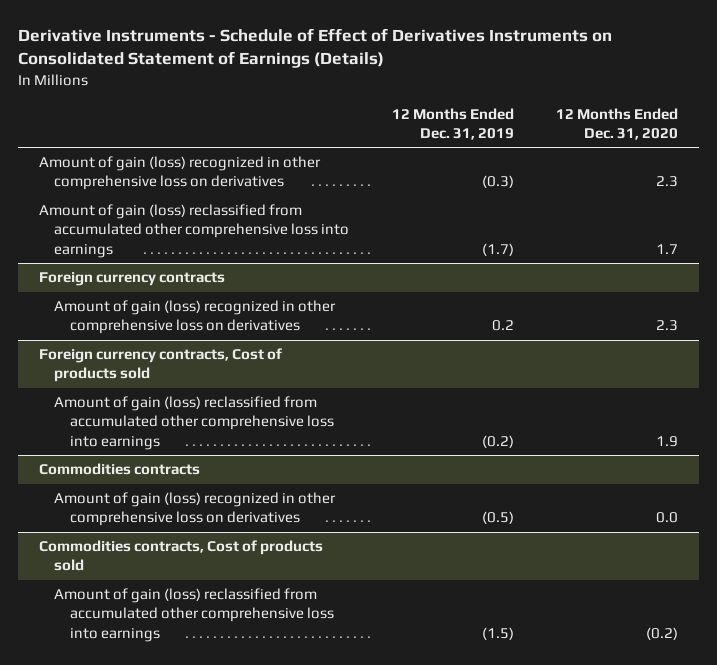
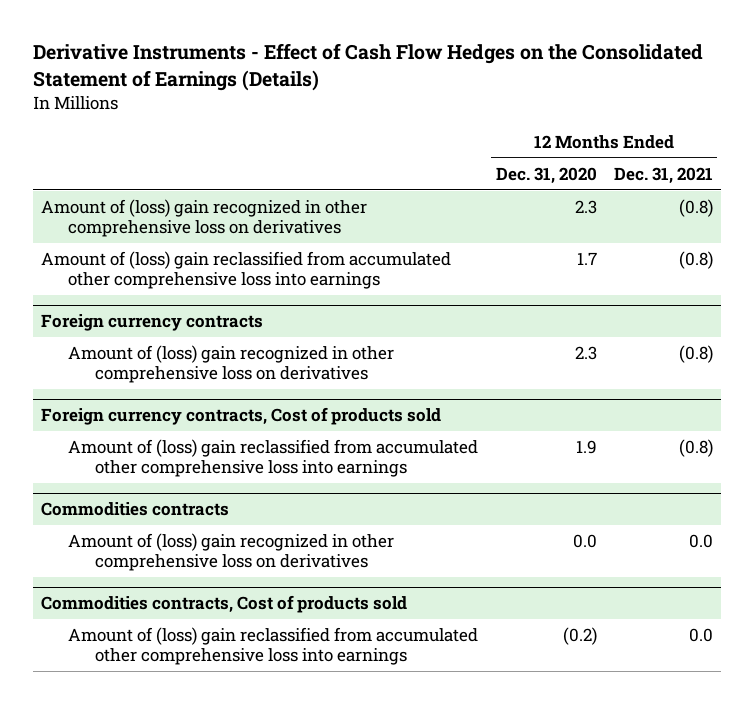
- Derivative Instruments - Schedule of Effect of Derivatives Instruments on Consolidated Statement of Earnings (Details)
+ Derivative Instruments - Effect of Cash Flow Hedges on the Consolidated Statement of Earnings (Details)
- | 12 Months Ended Dec. 31, 2019 | 12 Months Ended Dec. 31, 2020
+ | 12 Months Ended Dec. 31, 2020 | 12 Months Ended Dec. 31, 2021
- Amount of gain (loss) recognized in other comprehensive loss on derivatives | (0.3) | 2.3
- Amount of gain (loss) reclassified from accumulated other comprehensive loss into earnings | (1.7) | 1.7
+ Amount of (loss) gain recognized in other comprehensive loss on derivatives | 2.3 | (0.8)
+ Amount of (loss) gain reclassified from accumulated other comprehensive loss into earnings | 1.7 | (0.8)
@ Foreign currency contracts
- Amount of gain (loss) recognized in other comprehensive loss on derivatives | 0.2 | 2.3
+ Amount of (loss) gain recognized in other comprehensive loss on derivatives | 2.3 | (0.8)
@ Foreign currency contracts, Cost of products sold
- Amount of gain (loss) reclassified from accumulated other comprehensive loss into earnings | (0.2) | 1.9
+ Amount of (loss) gain reclassified from accumulated other comprehensive loss into earnings | 1.9 | (0.8)
@ Commodities contracts
- Amount of gain (loss) recognized in other comprehensive loss on derivatives | (0.5) | 0.0
+ Amount of (loss) gain recognized in other comprehensive loss on derivatives | 0.0 | 0.0
@ Commodities contracts, Cost of products sold
- Amount of gain (loss) reclassified from accumulated other comprehensive loss into earnings | (1.5) | (0.2)
+ Amount of (loss) gain reclassified from accumulated other comprehensive loss into earnings | (0.2) | 0.0

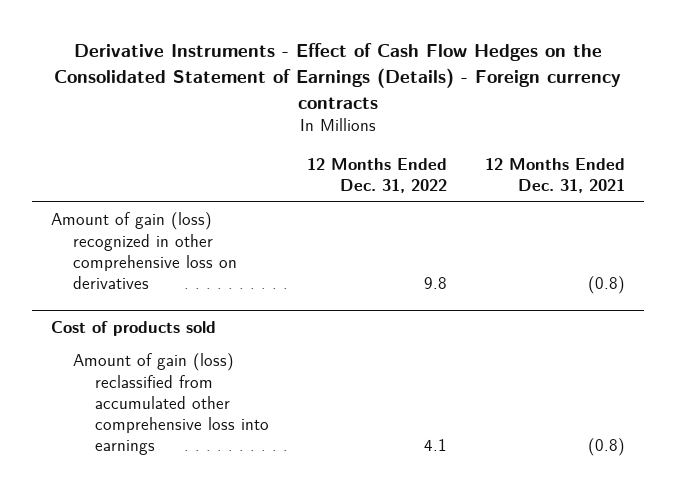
- Derivative Instruments - Effect of Cash Flow Hedges on the Consolidated Statement of Earnings (Details)
+ Derivative Instruments - Effect of Cash Flow Hedges on the Consolidated Statement of Earnings (Details) - Foreign currency contracts
- | 12 Months Ended Dec. 31, 2020 | 12 Months Ended Dec. 31, 2021
+ | 12 Months Ended Dec. 31, 2022 | 12 Months Ended Dec. 31, 2021
- Amount of (loss) gain recognized in other comprehensive loss on derivatives | 2.3 | (0.8)
- Amount of (loss) gain reclassified from accumulated other comprehensive loss into earnings | 1.7 | (0.8)
- Foreign currency contracts
- Amount of (loss) gain recognized in other comprehensive loss on derivatives | 2.3 | (0.8)
- Foreign currency contracts, Cost of products sold
- Amount of (loss) gain reclassified from accumulated other comprehensive loss into earnings | 1.9 | (0.8)
- Commodities contracts
- Amount of (loss) gain recognized in other comprehensive loss on derivatives | 0.0 | 0.0
- Commodities contracts, Cost of products sold
- Amount of (loss) gain reclassified from accumulated other comprehensive loss into earnings | (0.2) | 0.0
+ Amount of gain (loss) recognized in other comprehensive loss on derivatives | 9.8 | (0.8)
+ Cost of products sold
+ Amount of gain (loss) reclassified from accumulated other comprehensive loss into earnings | 4.1 | (0.8)

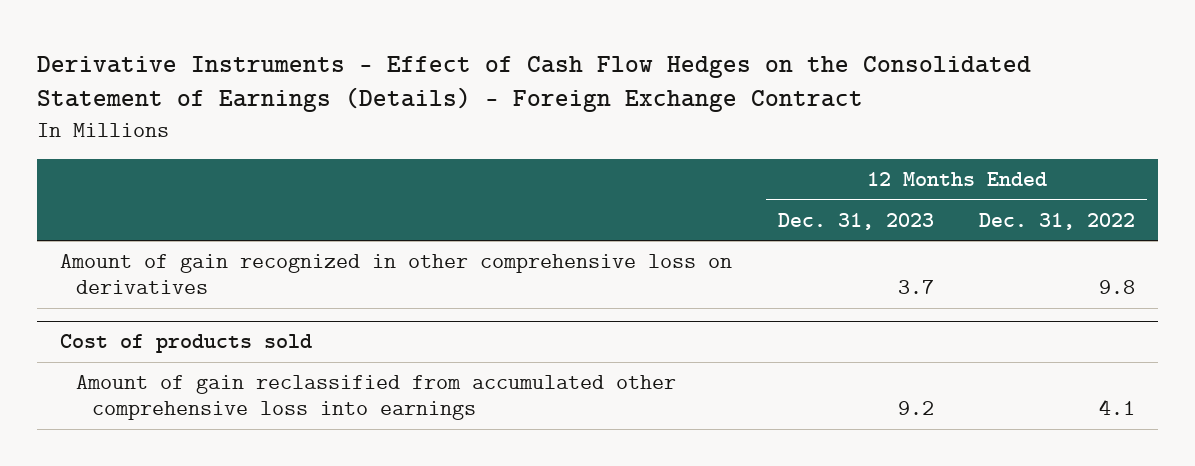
- Derivative Instruments - Effect of Cash Flow Hedges on the Consolidated Statement of Earnings (Details) - Foreign currency contracts
+ Derivative Instruments - Effect of Cash Flow Hedges on the Consolidated Statement of Earnings (Details) - Foreign Exchange Contract
- | 12 Months Ended Dec. 31, 2022 | 12 Months Ended Dec. 31, 2021
+ | 12 Months Ended Dec. 31, 2023 | 12 Months Ended Dec. 31, 2022
- Amount of gain (loss) recognized in other comprehensive loss on derivatives | 9.8 | (0.8)
+ Amount of gain recognized in other comprehensive loss on derivatives | 3.7 | 9.8
@ Cost of products sold
- Amount of gain (loss) reclassified from accumulated other comprehensive loss into earnings | 4.1 | (0.8)
+ Amount of gain reclassified from accumulated other comprehensive loss into earnings | 9.2 | 4.1

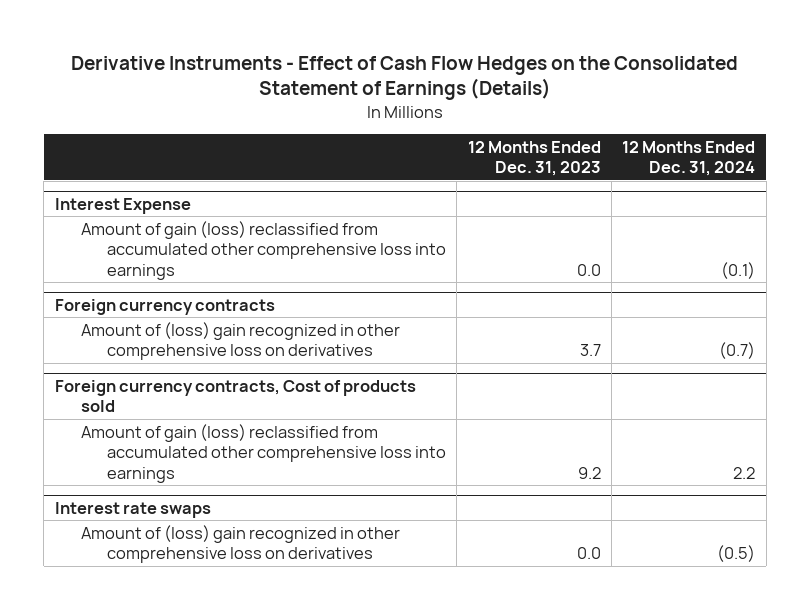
- Derivative Instruments - Effect of Cash Flow Hedges on the Consolidated Statement of Earnings (Details) - Foreign Exchange Contract
+ Derivative Instruments - Effect of Cash Flow Hedges on the Consolidated Statement of Earnings (Details)
- | 12 Months Ended Dec. 31, 2023 | 12 Months Ended Dec. 31, 2022
+ | 12 Months Ended Dec. 31, 2023 | 12 Months Ended Dec. 31, 2024
- Amount of gain recognized in other comprehensive loss on derivatives | 3.7 | 9.8
- Cost of products sold
- Amount of gain reclassified from accumulated other comprehensive loss into earnings | 9.2 | 4.1
+ Interest Expense
+ Amount of gain (loss) reclassified from accumulated other comprehensive loss into earnings | 0.0 | (0.1)
+ Foreign currency contracts
+ Amount of (loss) gain recognized in other comprehensive loss on derivatives | 3.7 | (0.7)
+ Foreign currency contracts, Cost of products sold
+ Amount of gain (loss) reclassified from accumulated other comprehensive loss into earnings | 9.2 | 2.2
+ Interest rate swaps
+ Amount of (loss) gain recognized in other comprehensive loss on derivatives | 0.0 | (0.5)

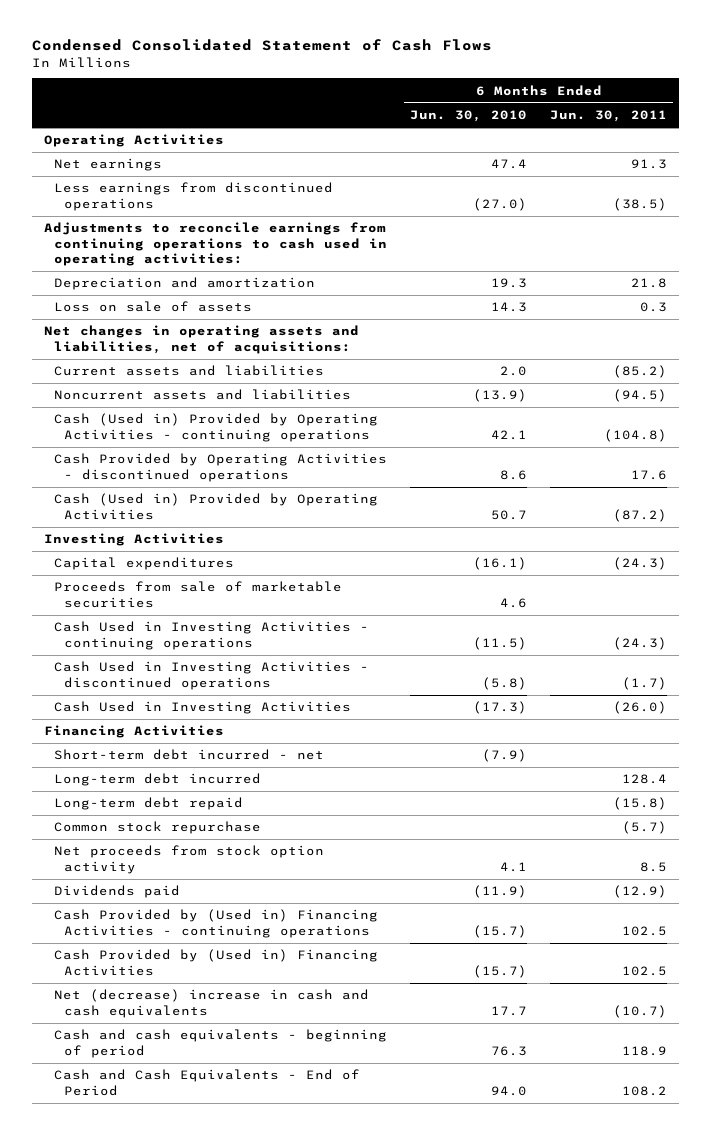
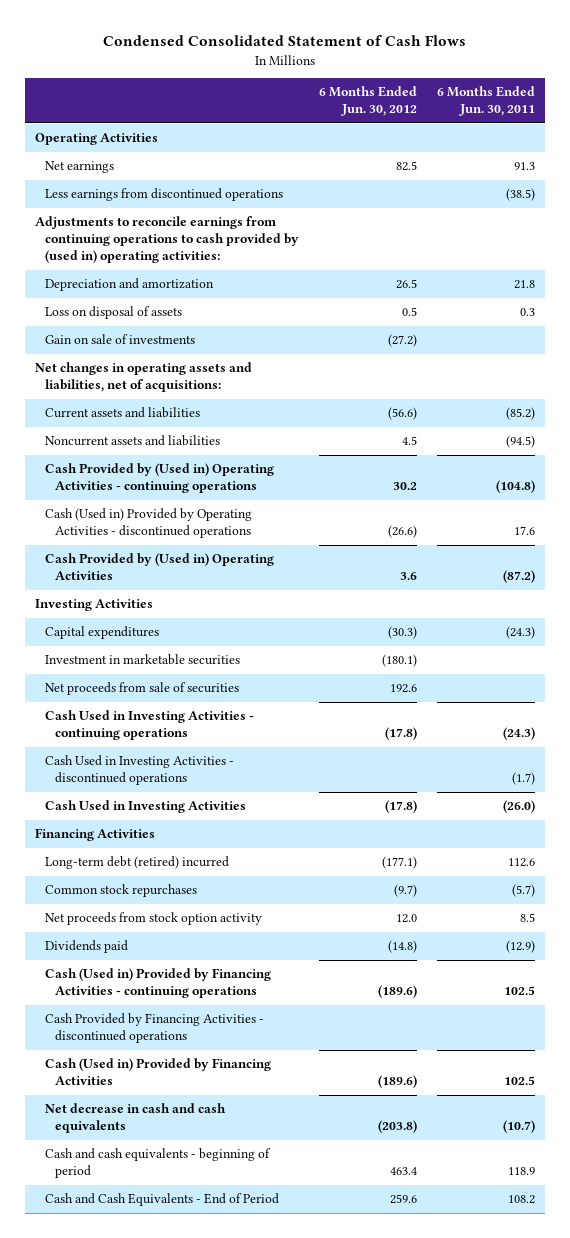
- | 6 Months Ended Jun. 30, 2010 | 6 Months Ended Jun. 30, 2011
+ | 6 Months Ended Jun. 30, 2012 | 6 Months Ended Jun. 30, 2011
- Adjustments to reconcile earnings from continuing operations to cash used in operating activities:
+ Adjustments to reconcile earnings from continuing operations to cash provided by (used in) operating activities:
- Loss on sale of assets | 14.3 | 0.3
+ Loss on disposal of assets | 0.5 | 0.3
+ Gain on sale of investments | (27.2) |
- Cash (Used in) Provided by Operating Activities - continuing operations | 42.1 | (104.8)
- Cash Provided by Operating Activities - discontinued operations | 8.6 | 17.6
- Cash (Used in) Provided by Operating Activities | 50.7 | (87.2)
+ Cash Provided by (Used in) Operating Activities - continuing operations | 30.2 | (104.8)
+ Cash (Used in) Provided by Operating Activities - discontinued operations | (26.6) | 17.6
+ Cash Provided by (Used in) Operating Activities | 3.6 | (87.2)
- Proceeds from sale of marketable securities | 4.6 |
+ Investment in marketable securities | (180.1) |
+ Net proceeds from sale of securities | 192.6 |
- Short-term debt incurred - net | (7.9) |
- Long-term debt incurred | | 128.4
- Long-term debt repaid | | (15.8)
- Common stock repurchase | | (5.7)
+ Long-term debt (retired) incurred | (177.1) | 112.6
+ Common stock repurchases | (9.7) | (5.7)
- Cash Provided by (Used in) Financing Activities - continuing operations | (15.7) | 102.5
- Cash Provided by (Used in) Financing Activities | (15.7) | 102.5
- Net (decrease) increase in cash and cash equivalents | 17.7 | (10.7)
+ Cash (Used in) Provided by Financing Activities - continuing operations | (189.6) | 102.5
+ Cash Provided by Financing Activities - discontinued operations
+ Cash (Used in) Provided by Financing Activities | (189.6) | 102.5
+ Net decrease in cash and cash equivalents | (203.8) | (10.7)

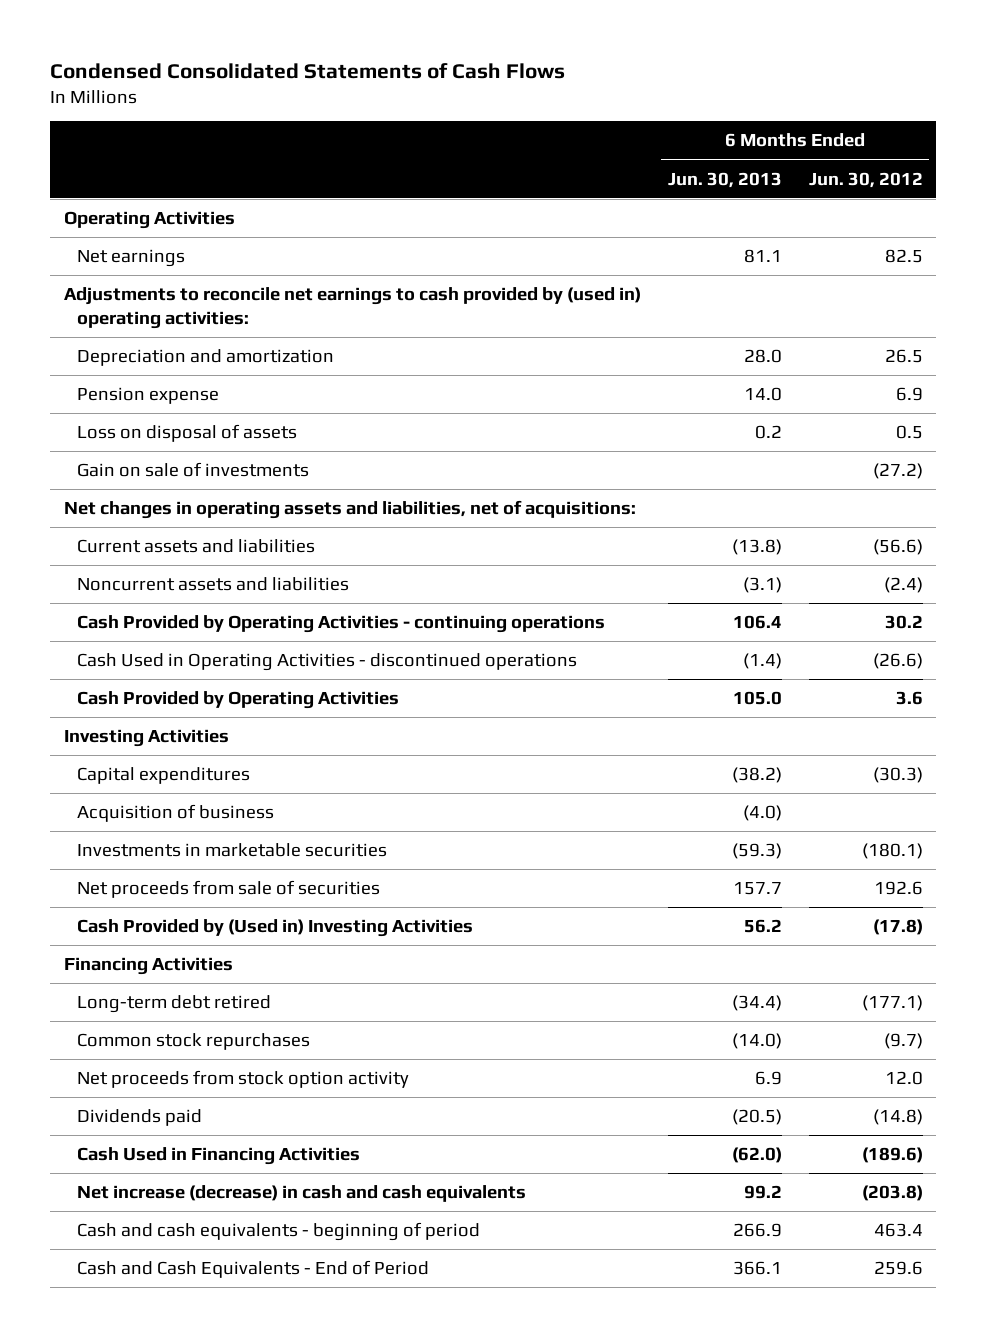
- Condensed Consolidated Statement of Cash Flows
+ Condensed Consolidated Statements of Cash Flows
- | 6 Months Ended Jun. 30, 2012 | 6 Months Ended Jun. 30, 2011
+ | 6 Months Ended Jun. 30, 2013 | 6 Months Ended Jun. 30, 2012
- Less earnings from discontinued operations | | (38.5)
- Adjustments to reconcile earnings from continuing operations to cash provided by (used in) operating activities:
+ Adjustments to reconcile net earnings to cash provided by (used in) operating activities:
+ Pension expense | 14.0 | 6.9
- Noncurrent assets and liabilities | 4.5 | (94.5)
- Cash Provided by (Used in) Operating Activities - continuing operations | 30.2 | (104.8)
- Cash (Used in) Provided by Operating Activities - discontinued operations | (26.6) | 17.6
- Cash Provided by (Used in) Operating Activities | 3.6 | (87.2)
+ Noncurrent assets and liabilities | (3.1) | (2.4)
+ Cash Provided by Operating Activities - continuing operations | 106.4 | 30.2
+ Cash Used in Operating Activities - discontinued operations | (1.4) | (26.6)
+ Cash Provided by Operating Activities | 105.0 | 3.6
- Investment in marketable securities | (180.1) |
+ Acquisition of business | (4.0) |
+ Investments in marketable securities | (59.3) | (180.1)
- Cash Used in Investing Activities - continuing operations | (17.8) | (24.3)
- Cash Used in Investing Activities - discontinued operations | | (1.7)
- Cash Used in Investing Activities | (17.8) | (26.0)
+ Cash Provided by (Used in) Investing Activities | 56.2 | (17.8)
- Long-term debt (retired) incurred | (177.1) | 112.6
+ Long-term debt retired | (34.4) | (177.1)
- Cash (Used in) Provided by Financing Activities - continuing operations | (189.6) | 102.5
- Cash Provided by Financing Activities - discontinued operations
- Cash (Used in) Provided by Financing Activities | (189.6) | 102.5
- Net decrease in cash and cash equivalents | (203.8) | (10.7)
+ Cash Used in Financing Activities | (62.0) | (189.6)
+ Net increase (decrease) in cash and cash equivalents | 99.2 | (203.8)

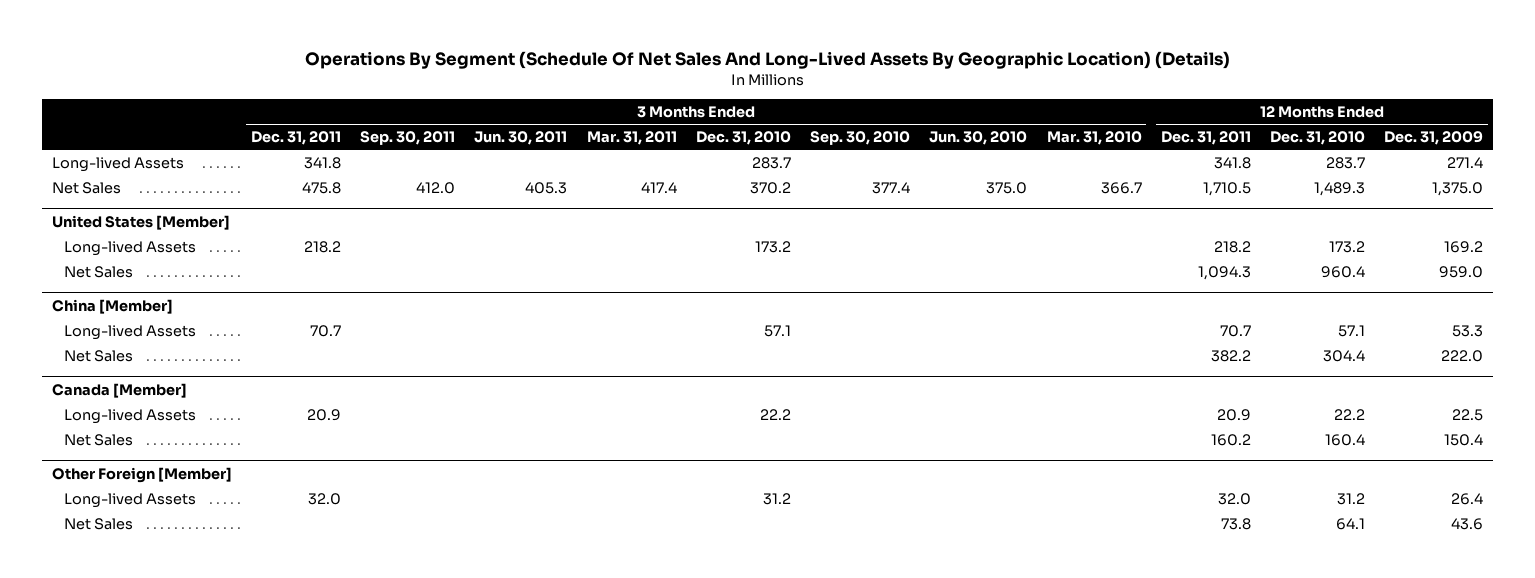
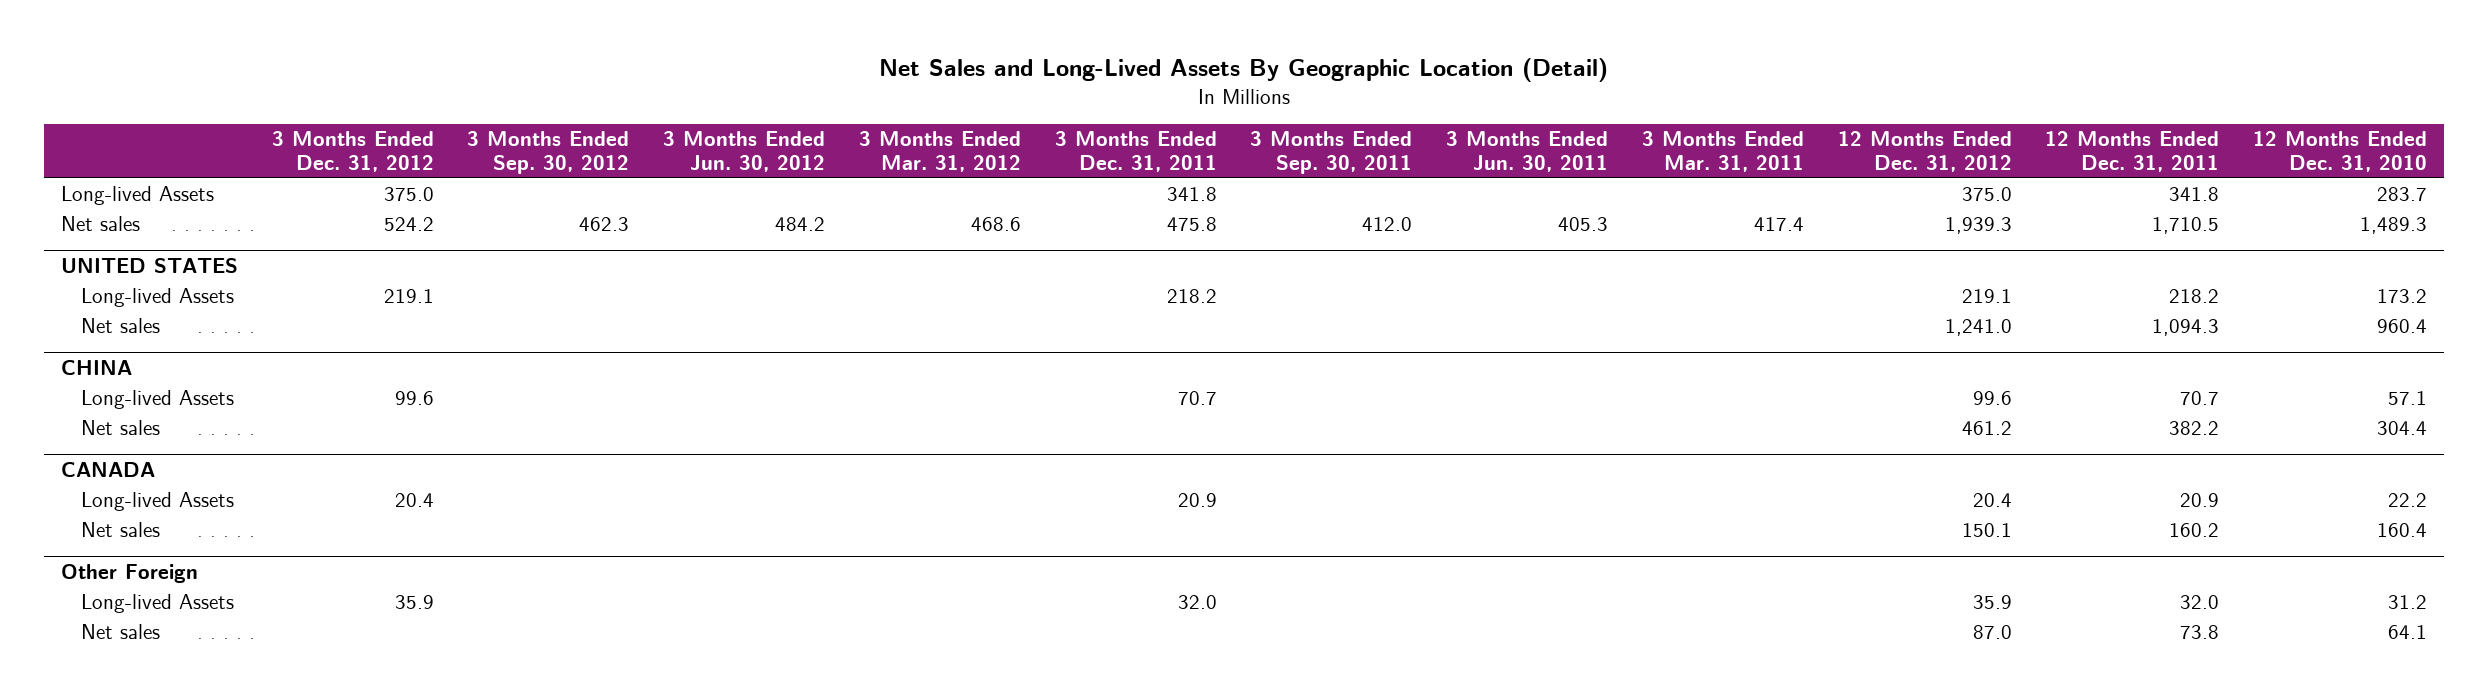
- Operations By Segment (Schedule Of Net Sales And Long-Lived Assets By Geographic Location) (Details)
+ Net Sales and Long-Lived Assets By Geographic Location (Detail)
- | 3 Months Ended Dec. 31, 2011 | 3 Months Ended Sep. 30, 2011 | 3 Months Ended Jun. 30, 2011 | 3 Months Ended Mar. 31, 2011 | 3 Months Ended Dec. 31, 2010 | 3 Months Ended Sep. 30, 2010 | 3 Months Ended Jun. 30, 2010 | 3 Months Ended Mar. 31, 2010 | 12 Months Ended Dec. 31, 2011 | 12 Months Ended Dec. 31, 2010 | 12 Months Ended Dec. 31, 2009
+ | 3 Months Ended Dec. 31, 2012 | 3 Months Ended Sep. 30, 2012 | 3 Months Ended Jun. 30, 2012 | 3 Months Ended Mar. 31, 2012 | 3 Months Ended Dec. 31, 2011 | 3 Months Ended Sep. 30, 2011 | 3 Months Ended Jun. 30, 2011 | 3 Months Ended Mar. 31, 2011 | 12 Months Ended Dec. 31, 2012 | 12 Months Ended Dec. 31, 2011 | 12 Months Ended Dec. 31, 2010
- Net Sales | 475.8 | 412.0 | 405.3 | 417.4 | 370.2 | 377.4 | 375.0 | 366.7 | 1,710.5 | 1,489.3 | 1,375.0
- United States [Member]
+ Net sales | 524.2 | 462.3 | 484.2 | 468.6 | 475.8 | 412.0 | 405.3 | 417.4 | 1,939.3 | 1,710.5 | 1,489.3
+ UNITED STATES
- Net Sales | | | | | | | | | 1,094.3 | 960.4 | 959.0
- China [Member]
+ Net sales | | | | | | | | | 1,241.0 | 1,094.3 | 960.4
+ CHINA
- Net Sales | | | | | | | | | 382.2 | 304.4 | 222.0
- Canada [Member]
+ Net sales | | | | | | | | | 461.2 | 382.2 | 304.4
+ CANADA
- Net Sales | | | | | | | | | 160.2 | 160.4 | 150.4
- Other Foreign [Member]
+ Net sales | | | | | | | | | 150.1 | 160.2 | 160.4
+ Other Foreign
- Net Sales | | | | | | | | | 73.8 | 64.1 | 43.6
+ Net sales | | | | | | | | | 87.0 | 73.8 | 64.1

